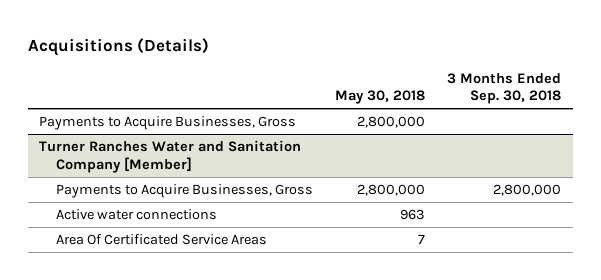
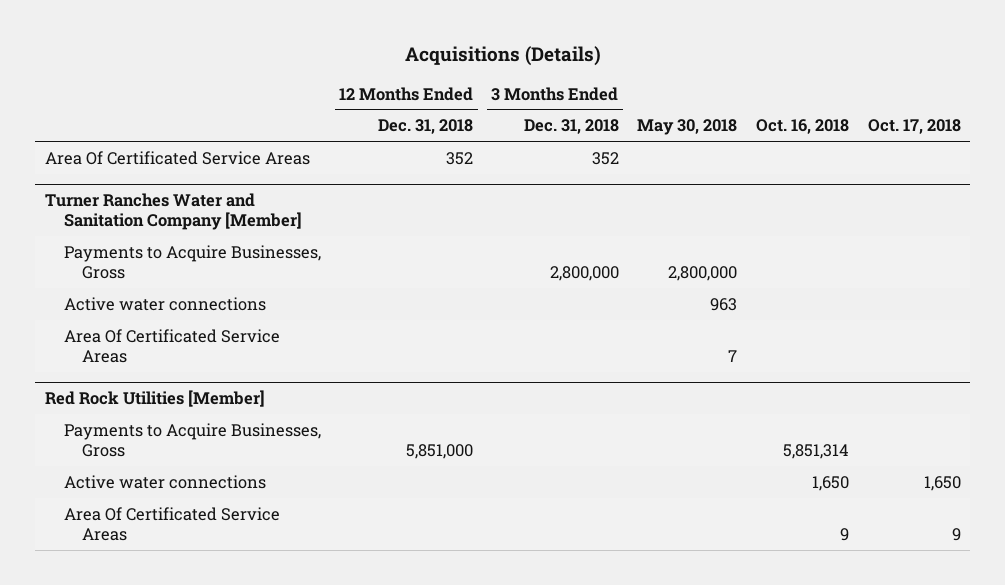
- | May 30, 2018 | 3 Months Ended Sep. 30, 2018
+ | 12 Months Ended Dec. 31, 2018 | 3 Months Ended Dec. 31, 2018 | May 30, 2018 | Oct. 16, 2018 | Oct. 17, 2018
- Payments to Acquire Businesses, Gross | 2,800,000 |
+ Area Of Certificated Service Areas | 352 | 352 | | |
+ Red Rock Utilities [Member]
+ Payments to Acquire Businesses, Gross | 5,851,000 | | | 5,851,314 |
+ Active water connections | | | | 1,650 | 1,650
+ Area Of Certificated Service Areas | | | | 9 | 9

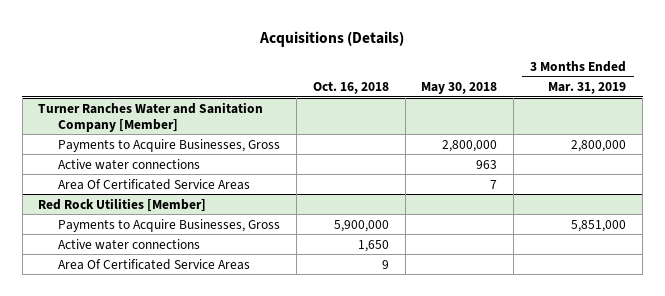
- | 12 Months Ended Dec. 31, 2018 | 3 Months Ended Dec. 31, 2018 | May 30, 2018 | Oct. 16, 2018 | Oct. 17, 2018
+ | Oct. 16, 2018 | May 30, 2018 | 3 Months Ended Mar. 31, 2019
- Area Of Certificated Service Areas | 352 | 352 | | |
@ Red Rock Utilities [Member]
- Payments to Acquire Businesses, Gross | 5,851,000 | | | 5,851,314 |
+ Payments to Acquire Businesses, Gross | 5,900,000 | | 5,851,000

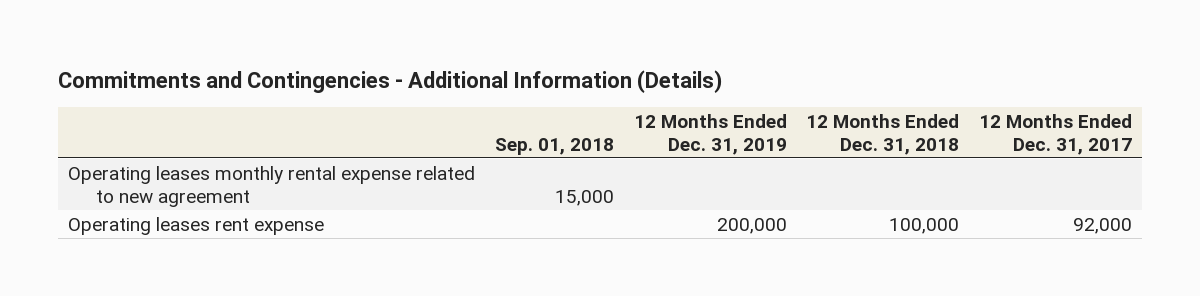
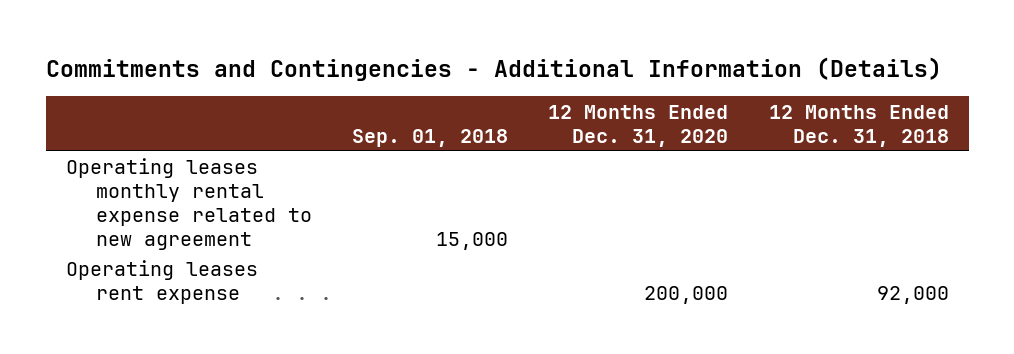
- | Sep. 01, 2018 | 12 Months Ended Dec. 31, 2019 | 12 Months Ended Dec. 31, 2018 | 12 Months Ended Dec. 31, 2017
+ | Sep. 01, 2018 | 12 Months Ended Dec. 31, 2020 | 12 Months Ended Dec. 31, 2018
- Operating leases rent expense | | 200,000 | 100,000 | 92,000
+ Operating leases rent expense | | 200,000 | 92,000

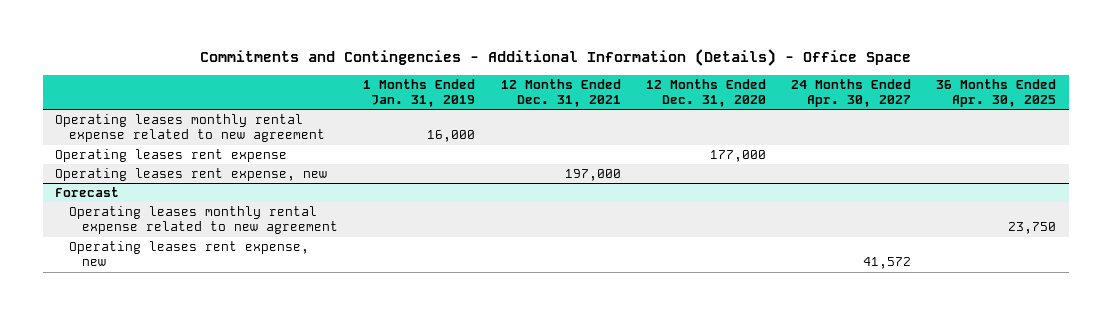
- Commitments and Contingencies - Additional Information (Details)
+ Commitments and Contingencies - Additional Information (Details) - Office Space
- | Sep. 01, 2018 | 12 Months Ended Dec. 31, 2020 | 12 Months Ended Dec. 31, 2018
+ | 1 Months Ended Jan. 31, 2019 | 12 Months Ended Dec. 31, 2021 | 12 Months Ended Dec. 31, 2020 | 24 Months Ended Apr. 30, 2027 | 36 Months Ended Apr. 30, 2025
- Operating leases rent expense | | 200,000 | 92,000
+ Operating leases rent expense | | | 177,000 | |
+ Operating leases rent expense, new | | 197,000 | | |
+ Forecast
+ Operating leases monthly rental expense related to new agreement | | | | | 23,750
+ Operating leases rent expense, new | | | | 41,572 |

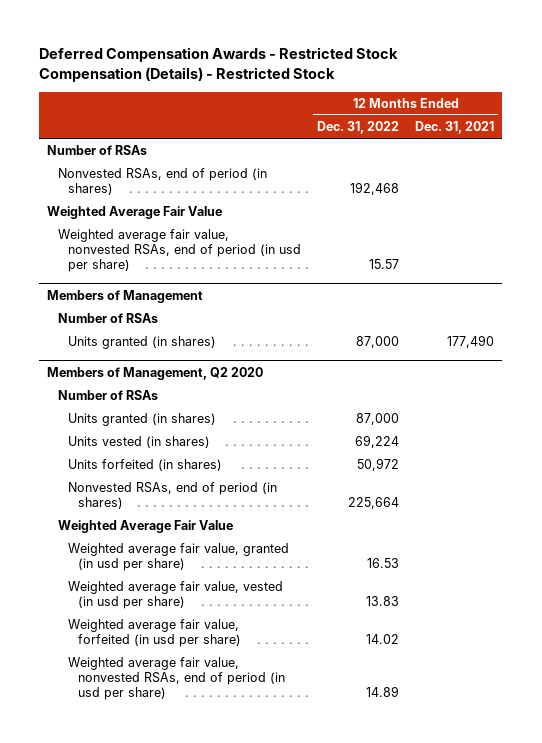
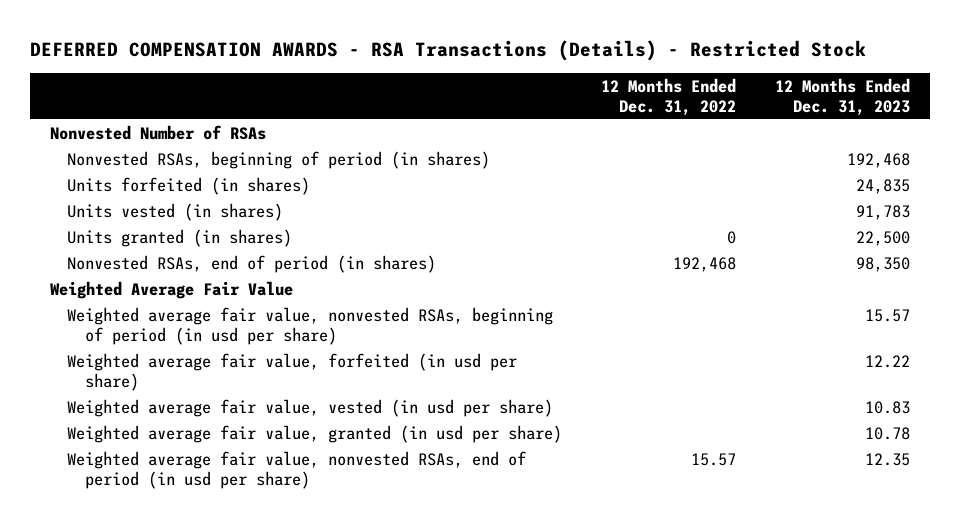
- Deferred Compensation Awards - Restricted Stock Compensation (Details) - Restricted Stock
+ DEFERRED COMPENSATION AWARDS - RSA Transactions (Details) - Restricted Stock
- | 12 Months Ended Dec. 31, 2022 | 12 Months Ended Dec. 31, 2021
+ | 12 Months Ended Dec. 31, 2022 | 12 Months Ended Dec. 31, 2023
- Number of RSAs
+ Nonvested Number of RSAs
+ Nonvested RSAs, beginning of period (in shares) | | 192,468
+ Units forfeited (in shares) | | 24,835
+ Units vested (in shares) | | 91,783
+ Units granted (in shares) | 0 | 22,500
+ Weighted average fair value, nonvested RSAs, beginning of period (in usd per share) | | 15.57
+ Weighted average fair value, forfeited (in usd per share) | | 12.22
+ Weighted average fair value, vested (in usd per share) | | 10.83
+ Weighted average fair value, granted (in usd per share) | | 10.78
- Members of Management
- Number of RSAs
- Units granted (in shares) | 87,000 | 177,490
- Members of Management, Q2 2020
- Number of RSAs
- Units granted (in shares) | 87,000 |
- Units vested (in shares) | 69,224 |
- Units forfeited (in shares) | 50,972 |
- Nonvested RSAs, end of period (in shares) | 225,664 |
- Weighted Average Fair Value
- Weighted average fair value, granted (in usd per share) | 16.53 |
- Weighted average fair value, vested (in usd per share) | 13.83 |
- Weighted average fair value, forfeited (in usd per share) | 14.02 |
- Weighted average fair value, nonvested RSAs, end of period (in usd per share) | 14.89 |

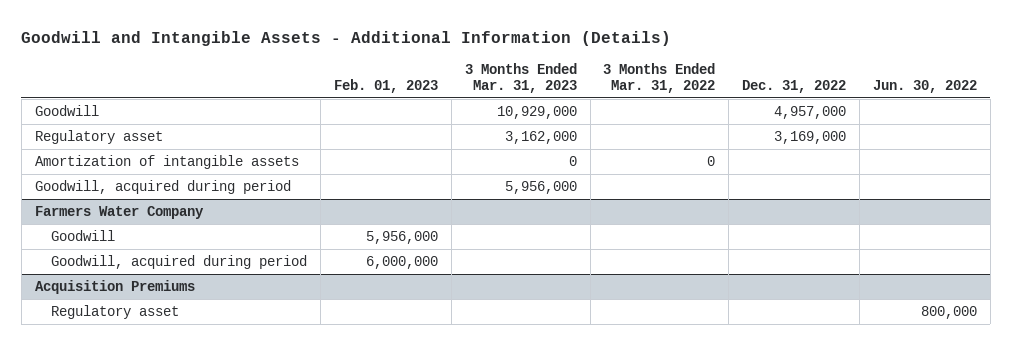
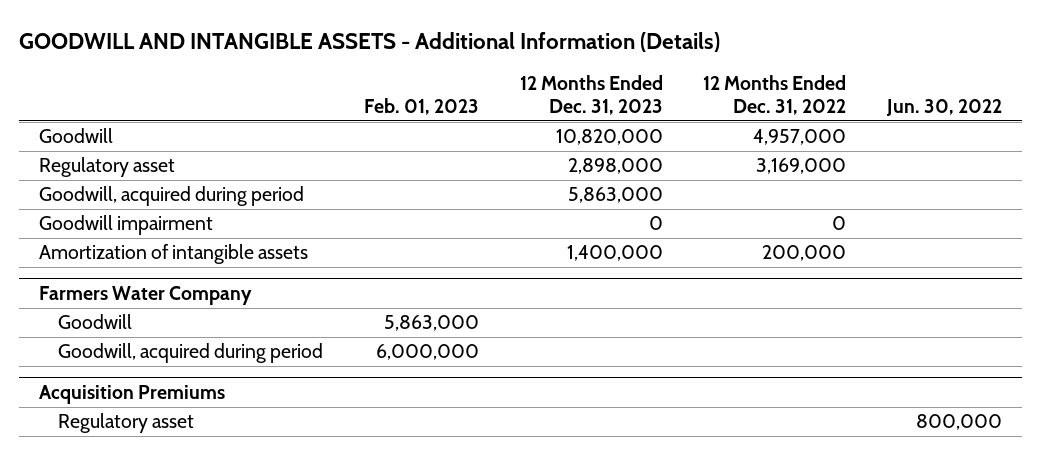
- Goodwill and Intangible Assets - Additional Information (Details)
+ GOODWILL AND INTANGIBLE ASSETS - Additional Information (Details)
- | Feb. 01, 2023 | 3 Months Ended Mar. 31, 2023 | 3 Months Ended Mar. 31, 2022 | Dec. 31, 2022 | Jun. 30, 2022
+ | Feb. 01, 2023 | 12 Months Ended Dec. 31, 2023 | 12 Months Ended Dec. 31, 2022 | Jun. 30, 2022
+ Goodwill impairment | | 0 | 0 |
moved down: Amortization of intangible assets | | 1,400,000 | 200,000 |
@ Farmers Water Company
- Goodwill | 5,956,000 | | | |
+ Goodwill | 5,863,000 | | |

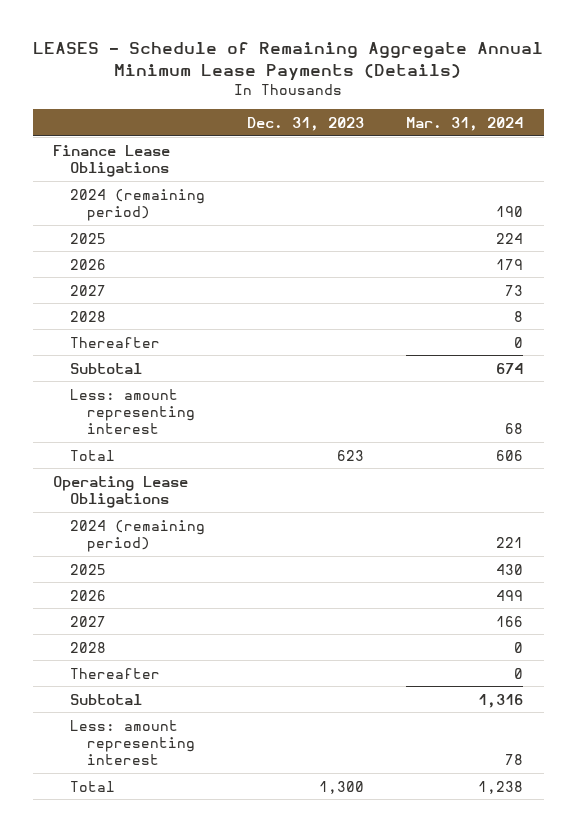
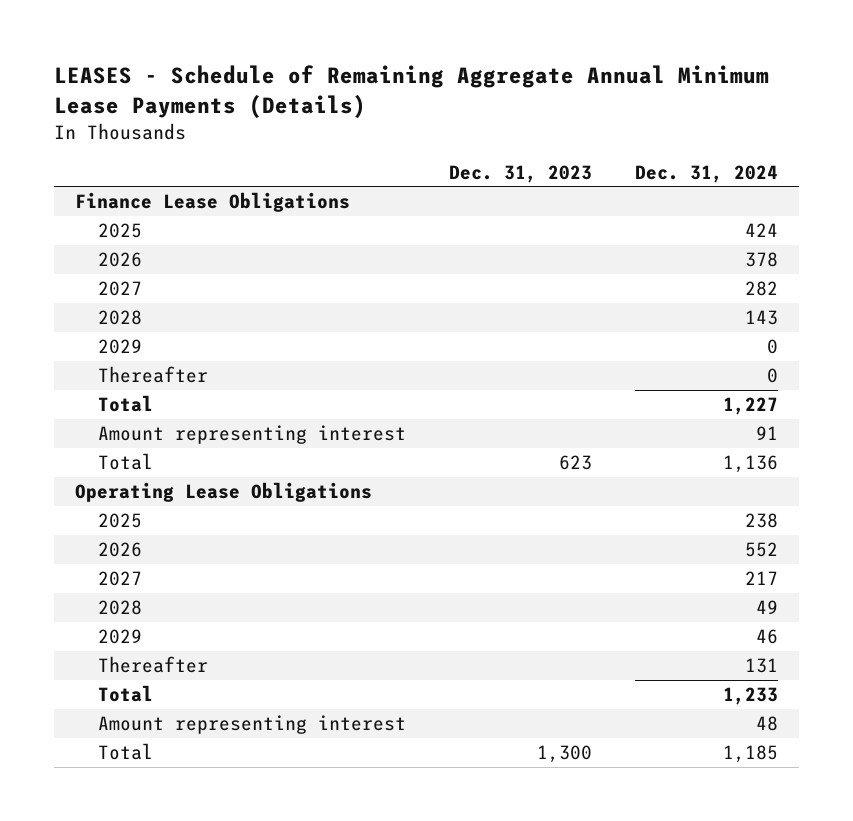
- | Dec. 31, 2023 | Mar. 31, 2024
+ | Dec. 31, 2023 | Dec. 31, 2024
- 2024 (remaining period) | | 190
+ 2029 | | 0
- Subtotal | | 674
- Less: amount representing interest | | 68
+ Total | | 1,227
+ Amount representing interest | | 91
- 2024 (remaining period) | | 221
+ 2029 | | 46
- Subtotal | | 1,316
- Less: amount representing interest | | 78
+ Total | | 1,233
+ Amount representing interest | | 48

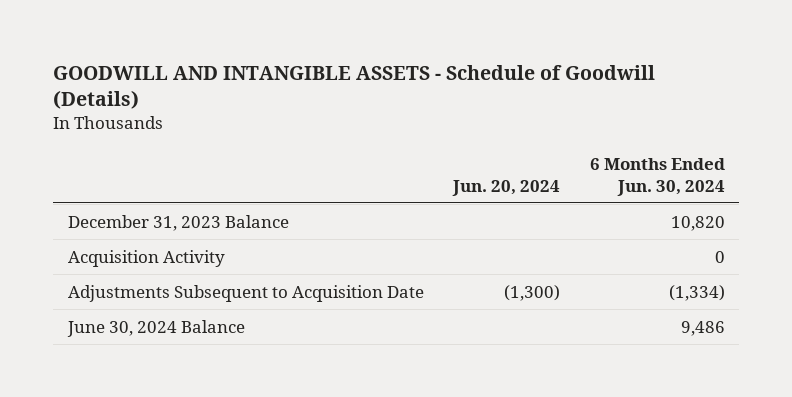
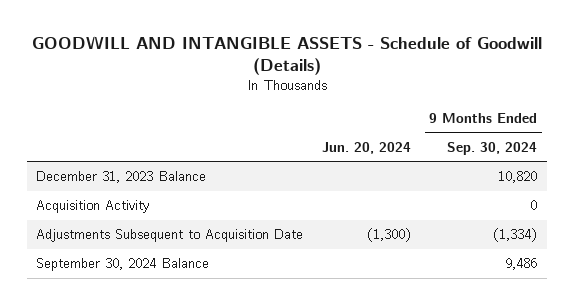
- | Jun. 20, 2024 | 6 Months Ended Jun. 30, 2024
+ | Jun. 20, 2024 | 9 Months Ended Sep. 30, 2024
- June 30, 2024 Balance | | 9,486
+ September 30, 2024 Balance | | 9,486

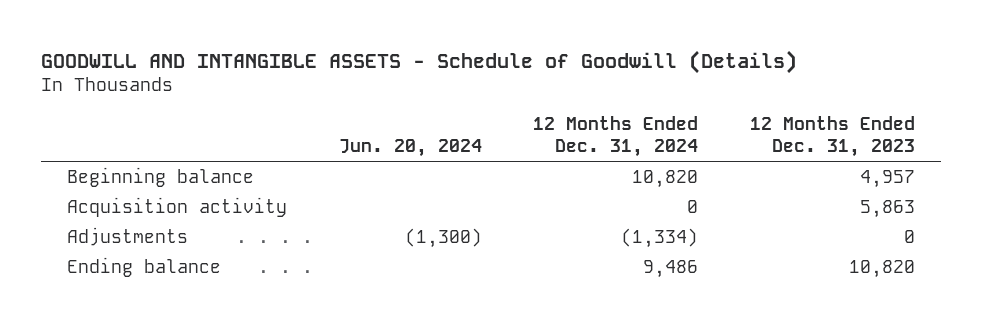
- | Jun. 20, 2024 | 9 Months Ended Sep. 30, 2024
+ | Jun. 20, 2024 | 12 Months Ended Dec. 31, 2024 | 12 Months Ended Dec. 31, 2023
- December 31, 2023 Balance | | 10,820
- Acquisition Activity | | 0
- Adjustments Subsequent to Acquisition Date | (1,300) | (1,334)
- September 30, 2024 Balance | | 9,486
+ Beginning balance | | 10,820 | 4,957
+ Acquisition activity | | 0 | 5,863
+ Adjustments | (1,300) | (1,334) | 0
+ Ending balance | | 9,486 | 10,820

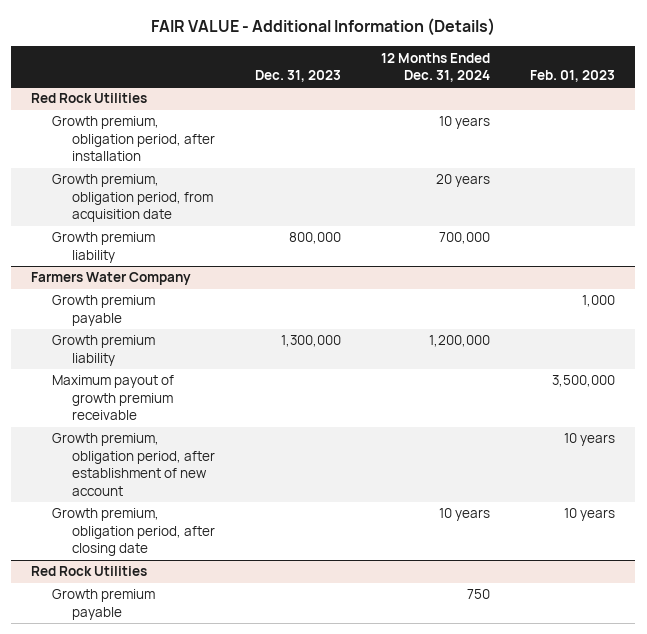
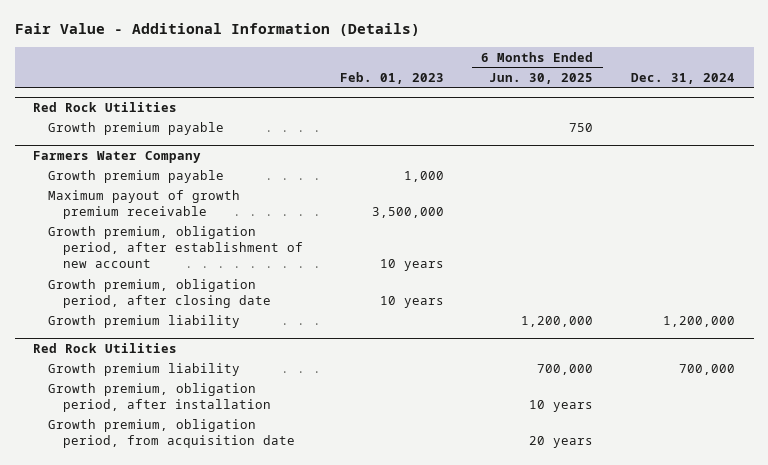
- FAIR VALUE - Additional Information (Details)
+ Fair Value - Additional Information (Details)
- | Dec. 31, 2023 | 12 Months Ended Dec. 31, 2024 | Feb. 01, 2023
+ | Feb. 01, 2023 | 6 Months Ended Jun. 30, 2025 | Dec. 31, 2024
@ Red Rock Utilities
moved up: Growth premium payable | | 750 |
@ Farmers Water Company
moved down: Growth premium liability | | 1,200,000 | 1,200,000
@ Red Rock Utilities
moved down: Growth premium liability | | 700,000 | 700,000
moved down: Growth premium, obligation period, after installation | | 10 years |
moved down: Growth premium, obligation period, from acquisition date | | 20 years |

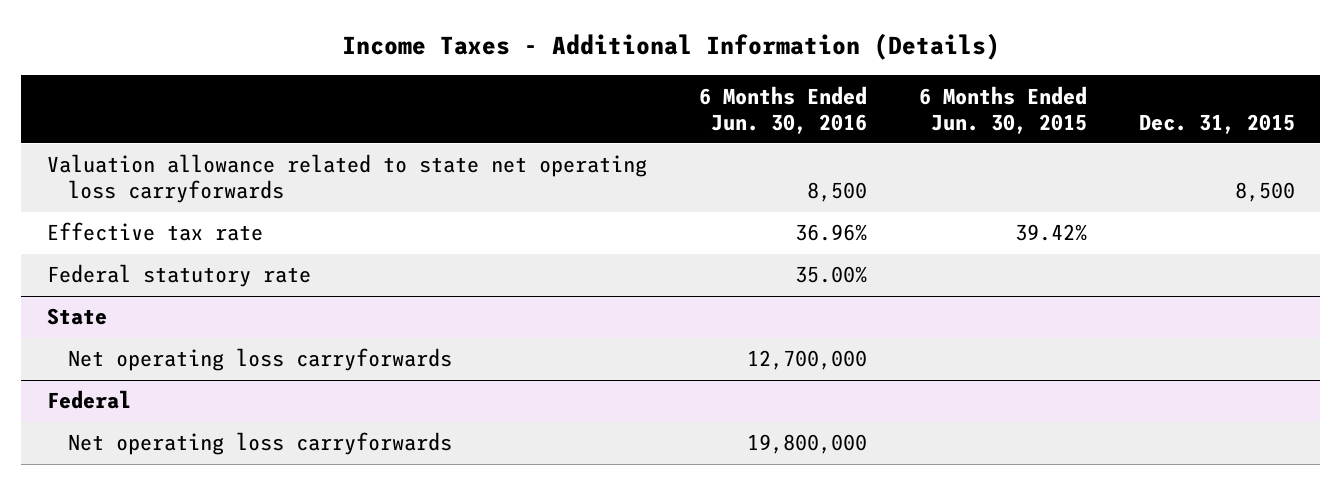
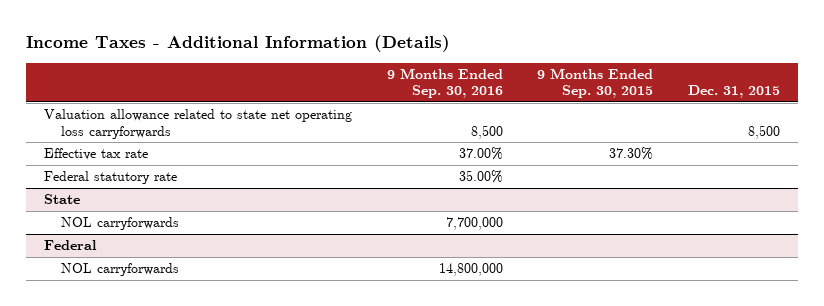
- | 6 Months Ended Jun. 30, 2016 | 6 Months Ended Jun. 30, 2015 | Dec. 31, 2015
+ | 9 Months Ended Sep. 30, 2016 | 9 Months Ended Sep. 30, 2015 | Dec. 31, 2015
@ State
- Net operating loss carryforwards | 12,700,000 | |
+ NOL carryforwards | 7,700,000 | |
@ Federal
- Net operating loss carryforwards | 19,800,000 | |
+ NOL carryforwards | 14,800,000 | |

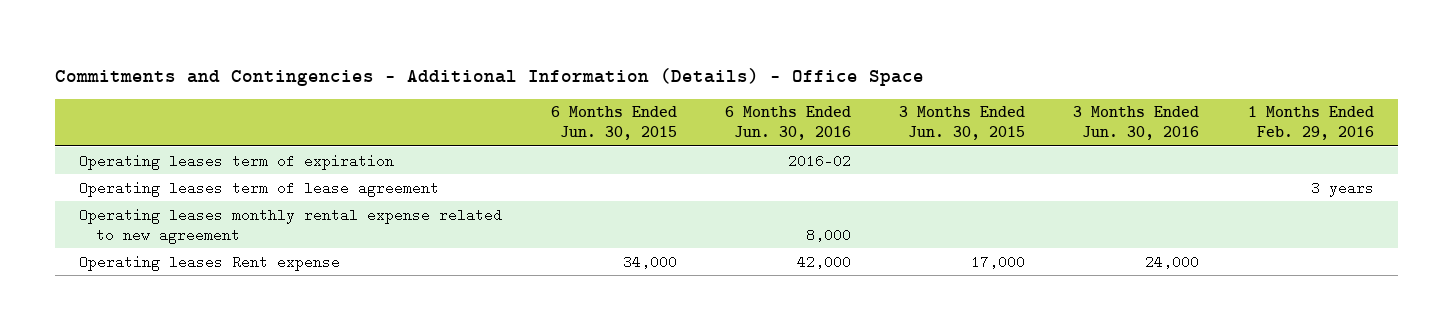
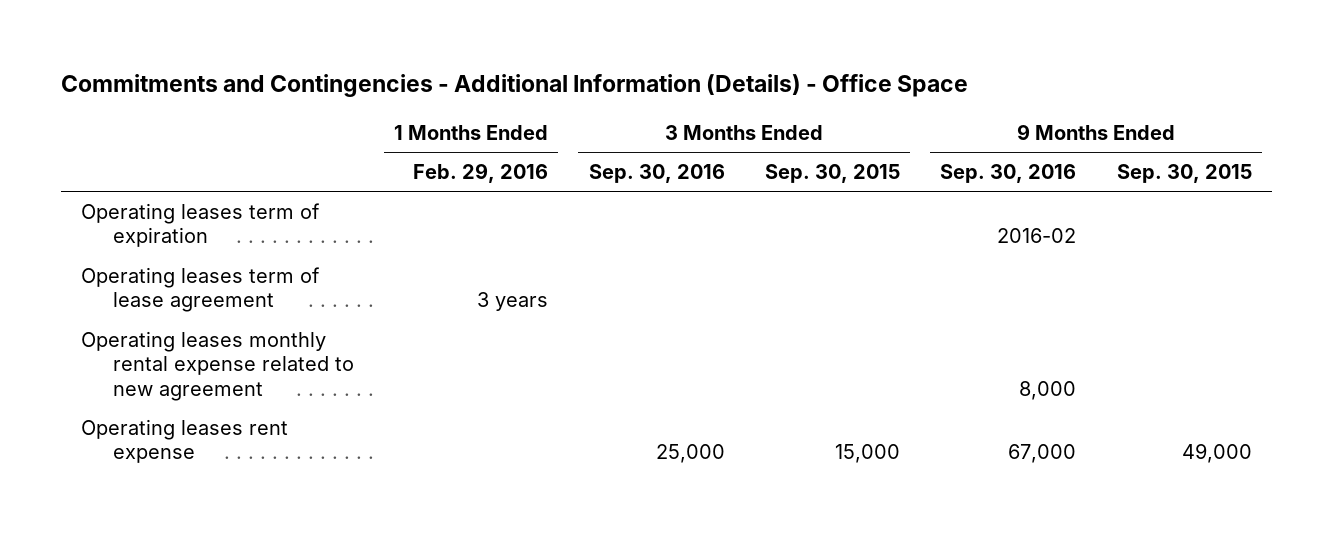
- | 6 Months Ended Jun. 30, 2015 | 6 Months Ended Jun. 30, 2016 | 3 Months Ended Jun. 30, 2015 | 3 Months Ended Jun. 30, 2016 | 1 Months Ended Feb. 29, 2016
+ | 1 Months Ended Feb. 29, 2016 | 3 Months Ended Sep. 30, 2016 | 3 Months Ended Sep. 30, 2015 | 9 Months Ended Sep. 30, 2016 | 9 Months Ended Sep. 30, 2015
- Operating leases Rent expense | 34,000 | 42,000 | 17,000 | 24,000 |
+ Operating leases rent expense | | 25,000 | 15,000 | 67,000 | 49,000

